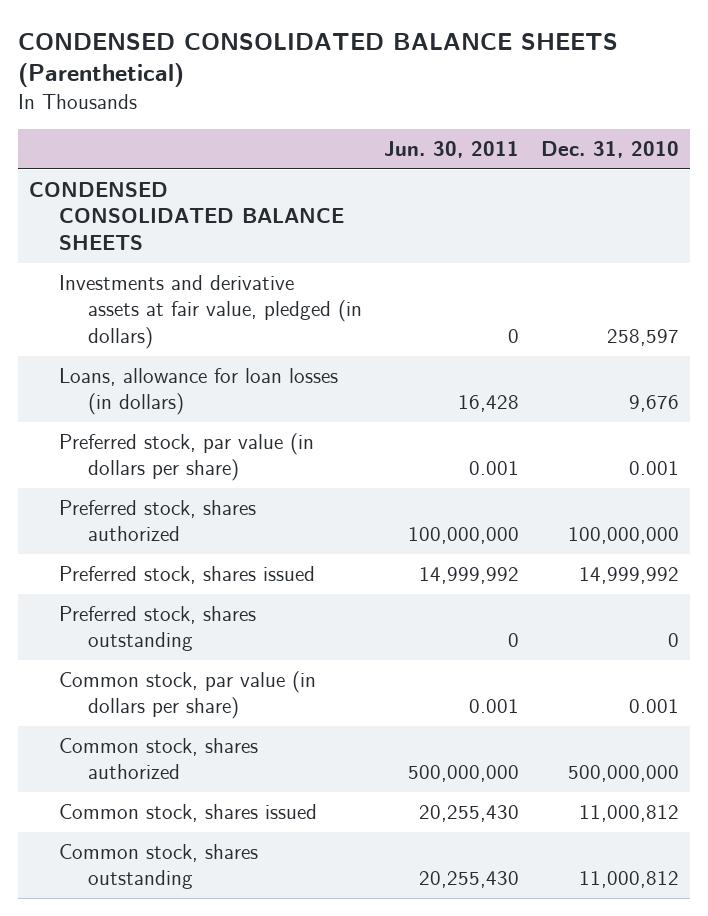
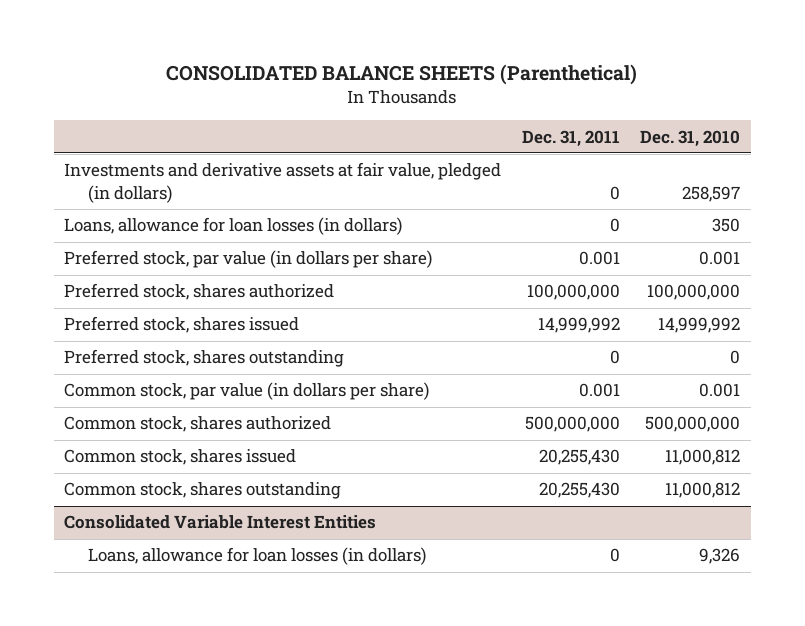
- CONDENSED CONSOLIDATED BALANCE SHEETS (Parenthetical)
+ CONSOLIDATED BALANCE SHEETS (Parenthetical)
- | Jun. 30, 2011 | Dec. 31, 2010
+ | Dec. 31, 2011 | Dec. 31, 2010
- CONDENSED CONSOLIDATED BALANCE SHEETS
- Loans, allowance for loan losses (in dollars) | 16,428 | 9,676
+ Loans, allowance for loan losses (in dollars) | 0 | 350
+ Consolidated Variable Interest Entities
+ Loans, allowance for loan losses (in dollars) | 0 | 9,326

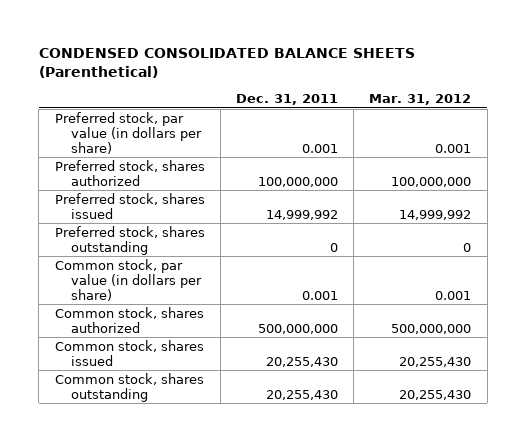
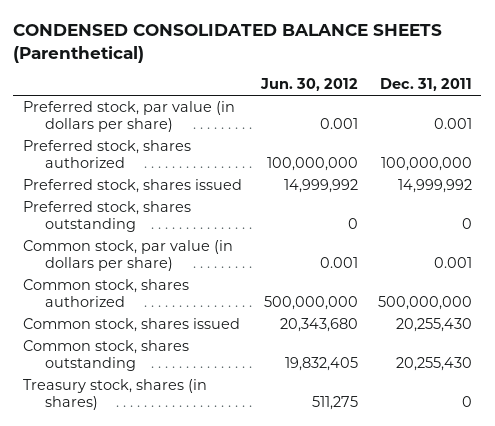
- | Dec. 31, 2011 | Mar. 31, 2012
+ | Jun. 30, 2012 | Dec. 31, 2011
+ Treasury stock, shares (in shares) | 511,275 | 0

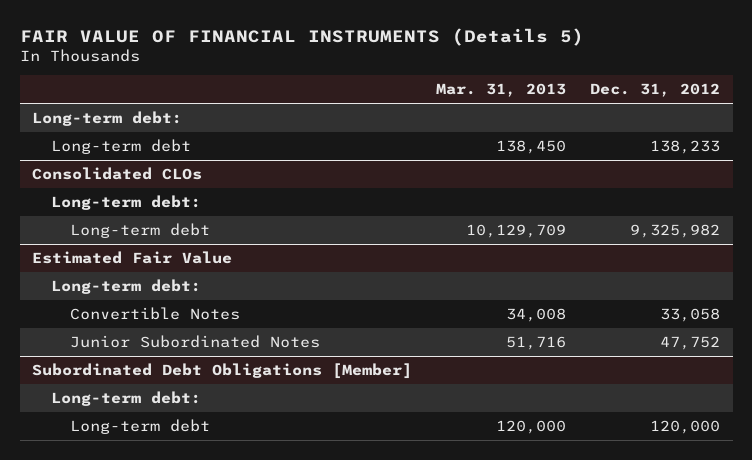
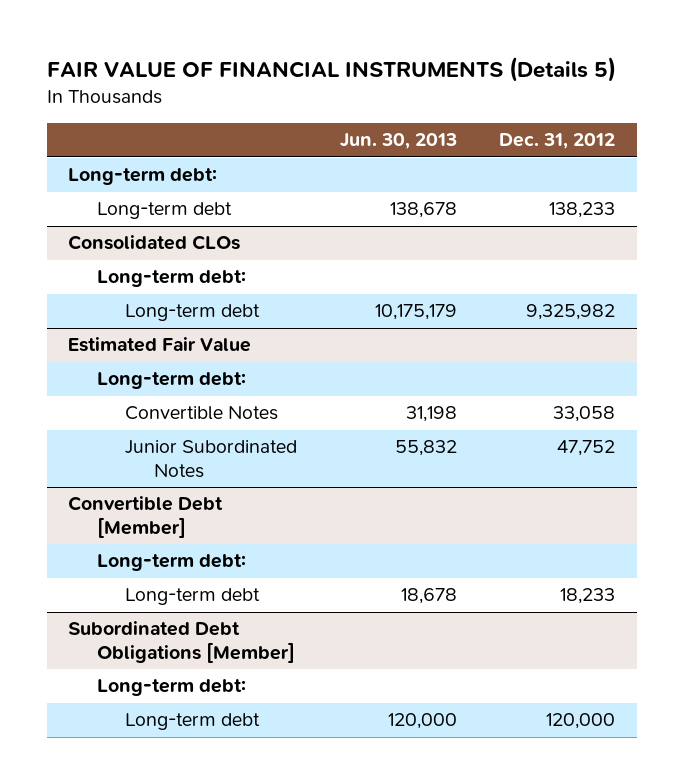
- | Mar. 31, 2013 | Dec. 31, 2012
+ | Jun. 30, 2013 | Dec. 31, 2012
+ Convertible Debt [Member]
+ Long-term debt:
+ Long-term debt | 18,678 | 18,233

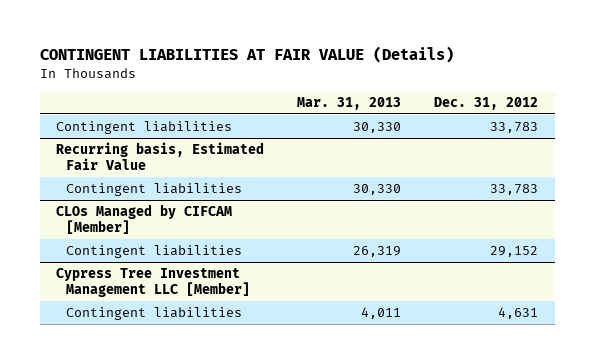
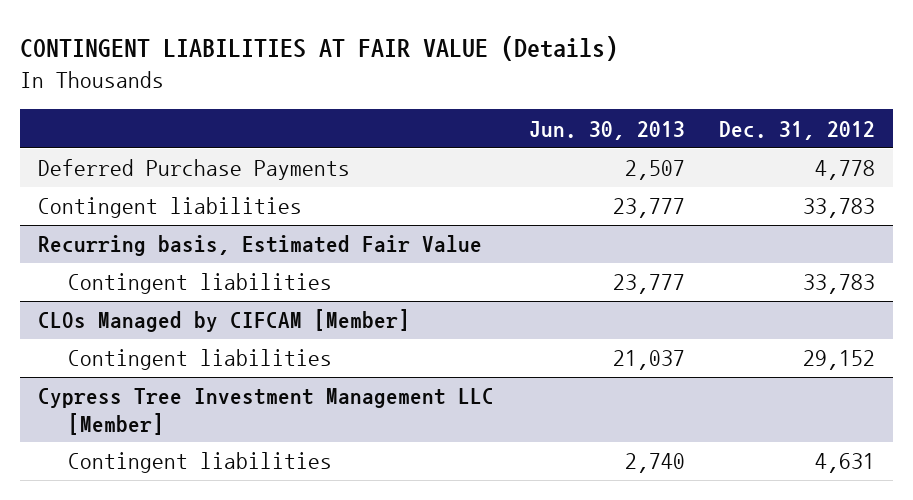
- | Mar. 31, 2013 | Dec. 31, 2012
+ | Jun. 30, 2013 | Dec. 31, 2012
+ Deferred Purchase Payments | 2,507 | 4,778

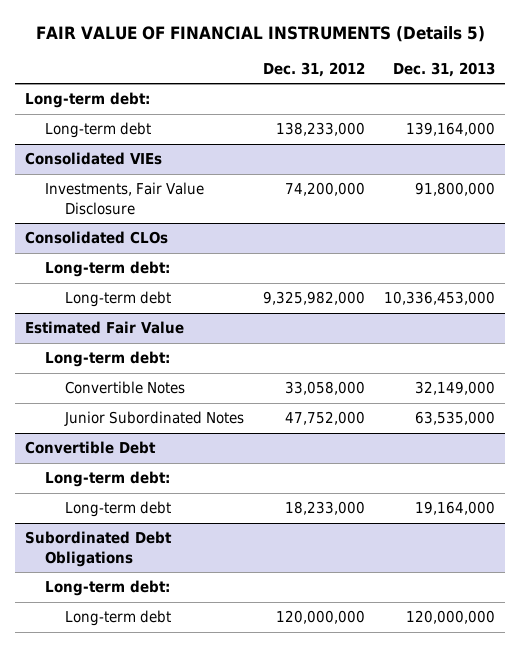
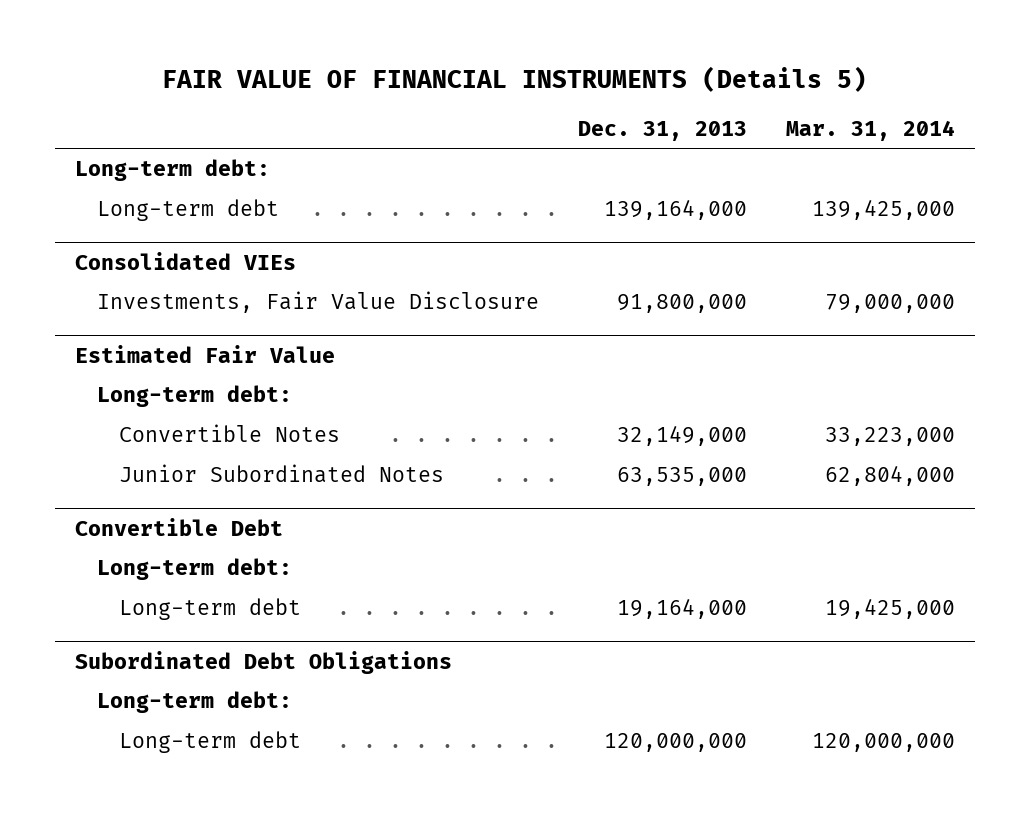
- | Dec. 31, 2012 | Dec. 31, 2013
+ | Dec. 31, 2013 | Mar. 31, 2014
- Consolidated CLOs
- Long-term debt:
- Long-term debt | 9,325,982,000 | 10,336,453,000

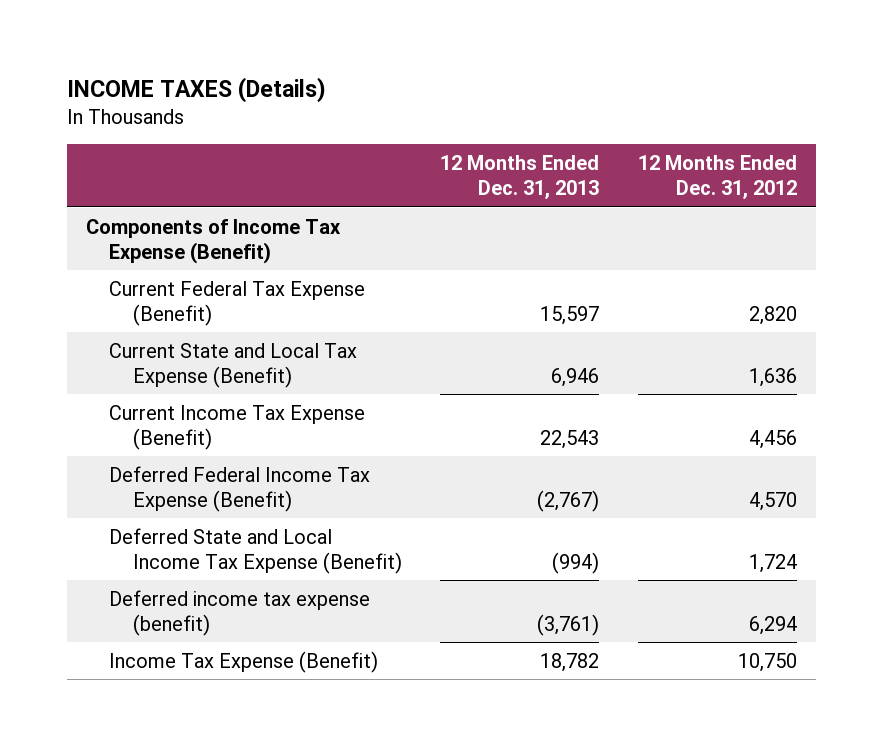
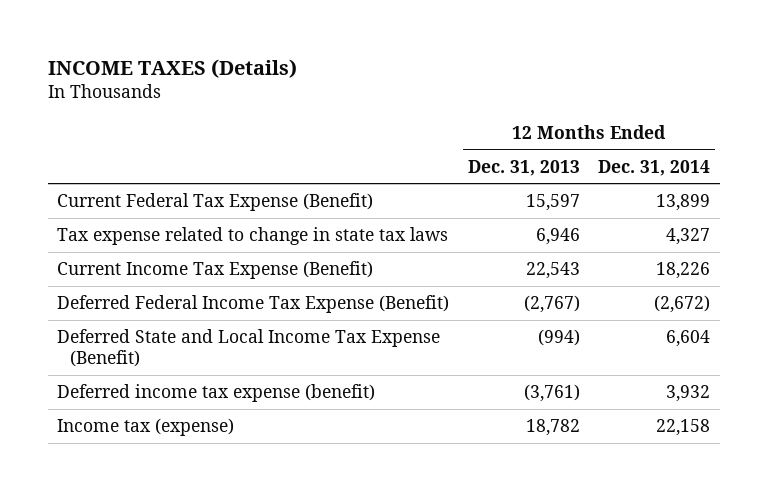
- | 12 Months Ended Dec. 31, 2013 | 12 Months Ended Dec. 31, 2012
+ | 12 Months Ended Dec. 31, 2013 | 12 Months Ended Dec. 31, 2014
- Components of Income Tax Expense (Benefit)
- Current State and Local Tax Expense (Benefit) | 6,946 | 1,636
+ Tax expense related to change in state tax laws | 6,946 | 4,327
- Income Tax Expense (Benefit) | 18,782 | 10,750
+ Income tax (expense) | 18,782 | 22,158

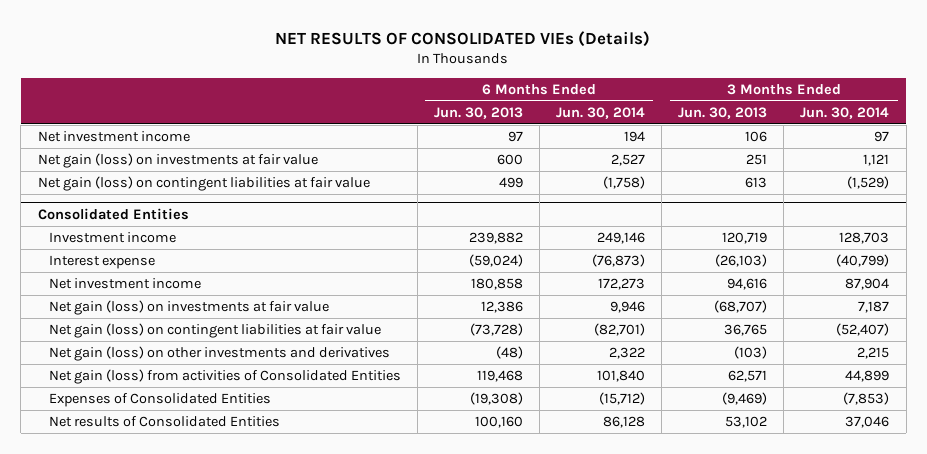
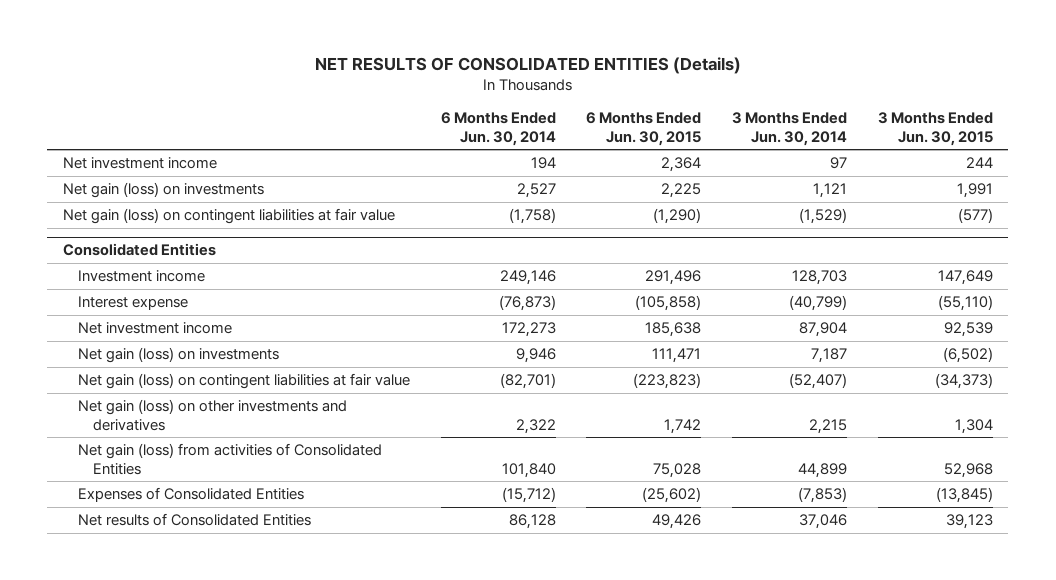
- NET RESULTS OF CONSOLIDATED VIEs (Details)
+ NET RESULTS OF CONSOLIDATED ENTITIES (Details)
- | 6 Months Ended Jun. 30, 2013 | 6 Months Ended Jun. 30, 2014 | 3 Months Ended Jun. 30, 2013 | 3 Months Ended Jun. 30, 2014
+ | 6 Months Ended Jun. 30, 2014 | 6 Months Ended Jun. 30, 2015 | 3 Months Ended Jun. 30, 2014 | 3 Months Ended Jun. 30, 2015
- Net gain (loss) on investments at fair value | 600 | 2,527 | 251 | 1,121
+ Net gain (loss) on investments | 2,527 | 2,225 | 1,121 | 1,991
@ Consolidated Entities
- Net gain (loss) on investments at fair value | 12,386 | 9,946 | (68,707) | 7,187
+ Net gain (loss) on investments | 9,946 | 111,471 | 7,187 | (6,502)

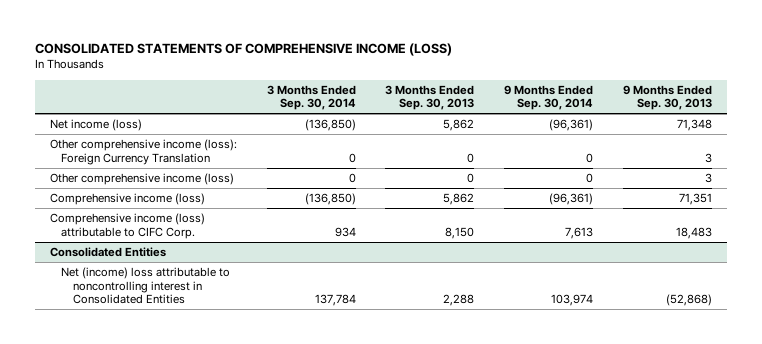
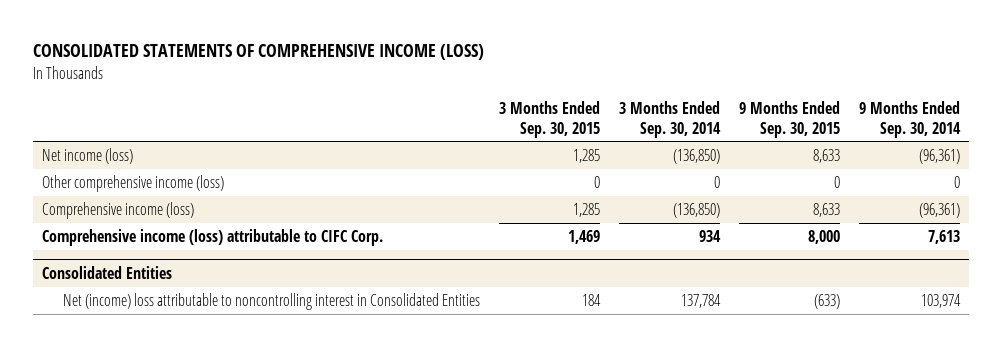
- | 3 Months Ended Sep. 30, 2014 | 3 Months Ended Sep. 30, 2013 | 9 Months Ended Sep. 30, 2014 | 9 Months Ended Sep. 30, 2013
+ | 3 Months Ended Sep. 30, 2015 | 3 Months Ended Sep. 30, 2014 | 9 Months Ended Sep. 30, 2015 | 9 Months Ended Sep. 30, 2014
- Other comprehensive income (loss): Foreign Currency Translation | 0 | 0 | 0 | 3

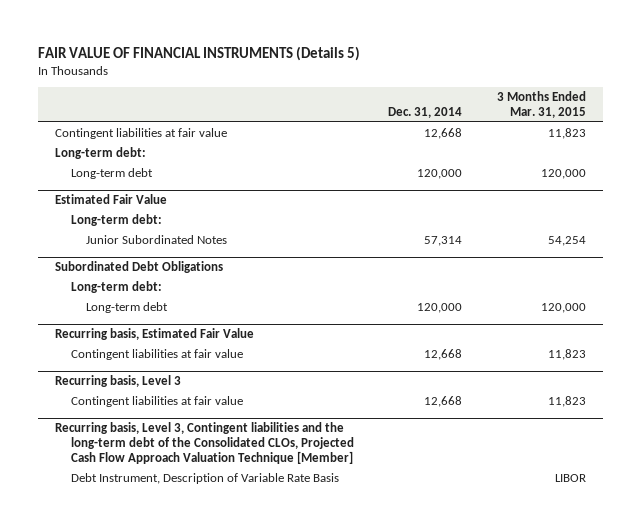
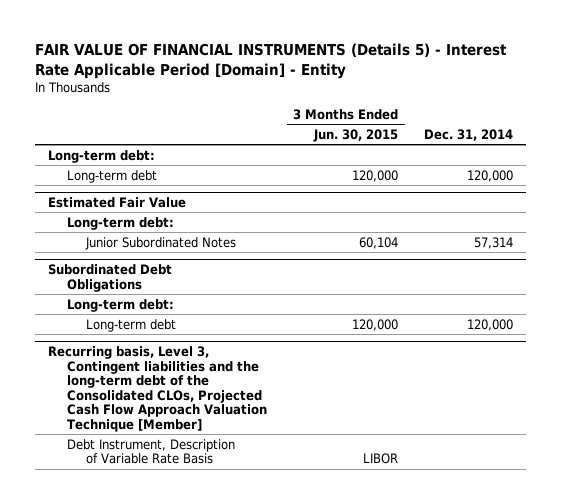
- FAIR VALUE OF FINANCIAL INSTRUMENTS (Details 5)
+ FAIR VALUE OF FINANCIAL INSTRUMENTS (Details 5) - Interest Rate Applicable Period [Domain] - Entity
- | Dec. 31, 2014 | 3 Months Ended Mar. 31, 2015
+ | 3 Months Ended Jun. 30, 2015 | Dec. 31, 2014
- Contingent liabilities at fair value | 12,668 | 11,823
- Recurring basis, Estimated Fair Value
- Contingent liabilities at fair value | 12,668 | 11,823
- Recurring basis, Level 3
- Contingent liabilities at fair value | 12,668 | 11,823

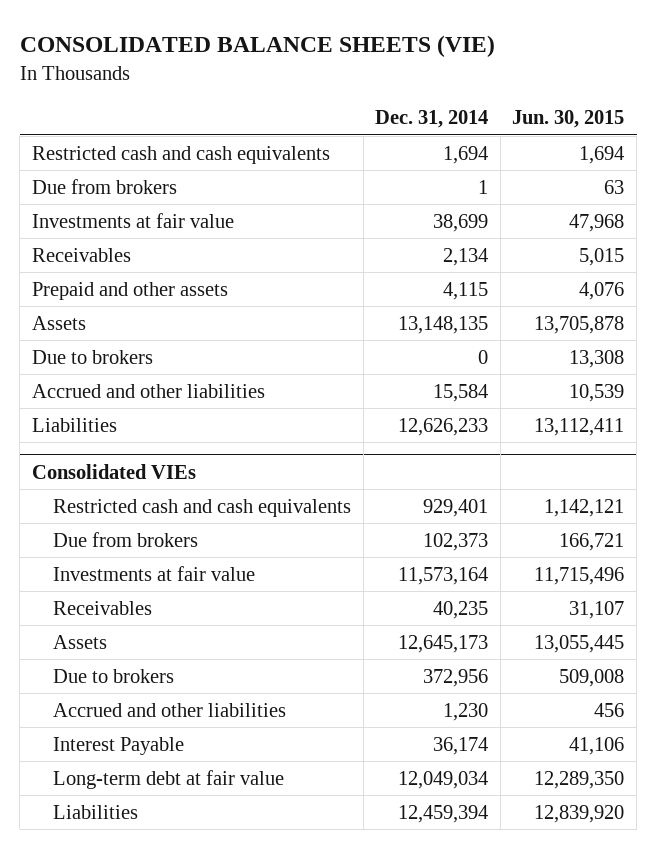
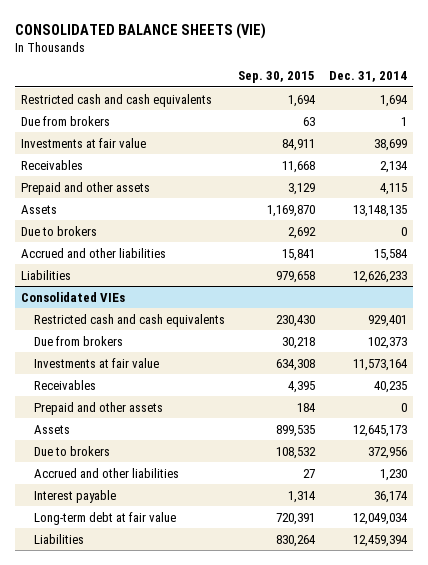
- | Dec. 31, 2014 | Jun. 30, 2015
+ | Sep. 30, 2015 | Dec. 31, 2014
@ Consolidated VIEs
+ Prepaid and other assets | 184 | 0
- Interest Payable | 36,174 | 41,106
+ Interest payable | 1,314 | 36,174

